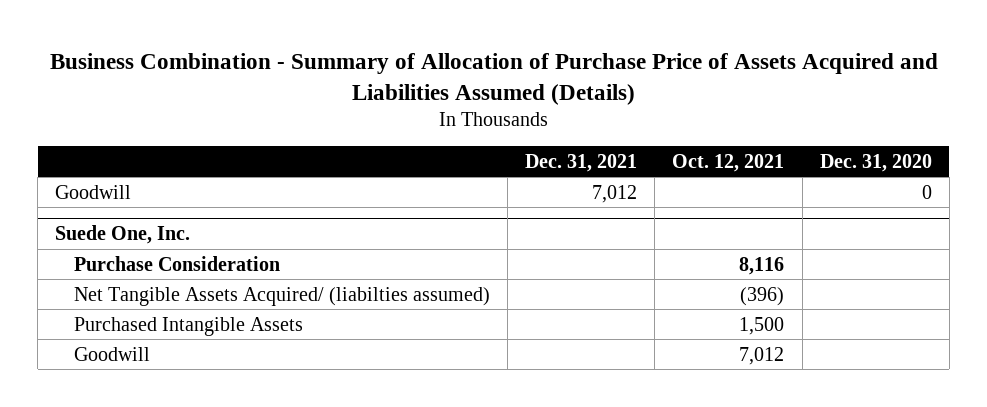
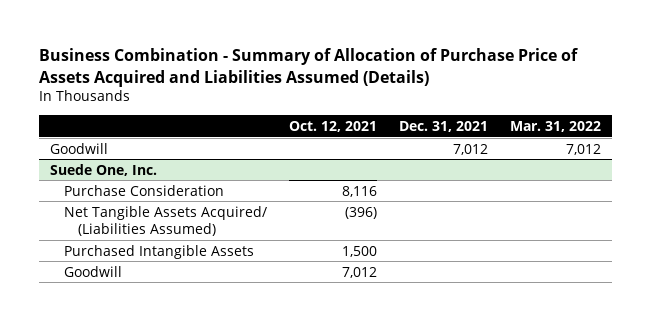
- | Dec. 31, 2021 | Oct. 12, 2021 | Dec. 31, 2020
+ | Oct. 12, 2021 | Dec. 31, 2021 | Mar. 31, 2022
@ Suede One, Inc.
- Net Tangible Assets Acquired/ (liabilties assumed) | | (396) |
+ Net Tangible Assets Acquired/ (Liabilities Assumed) | (396) | |

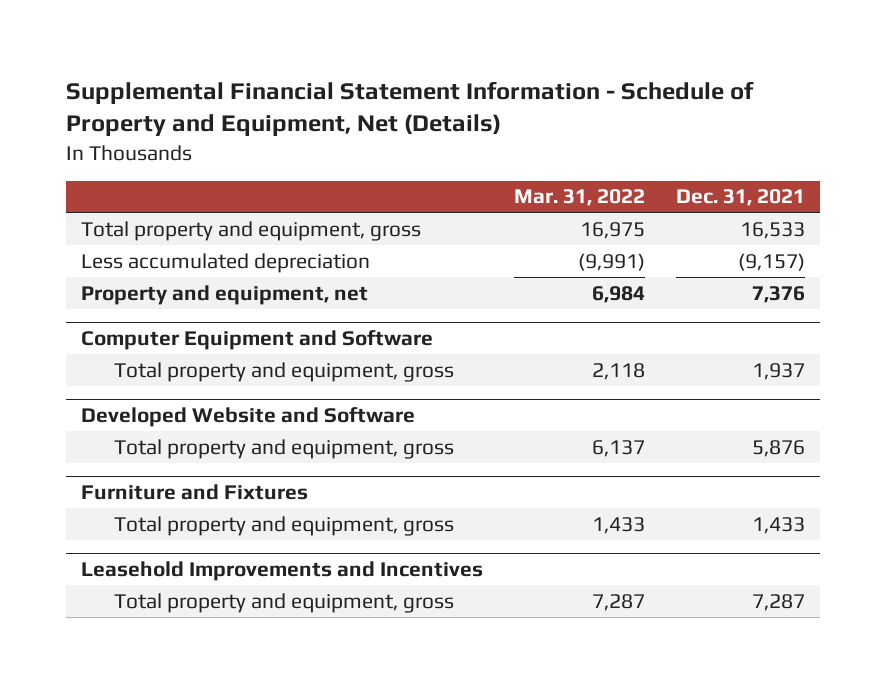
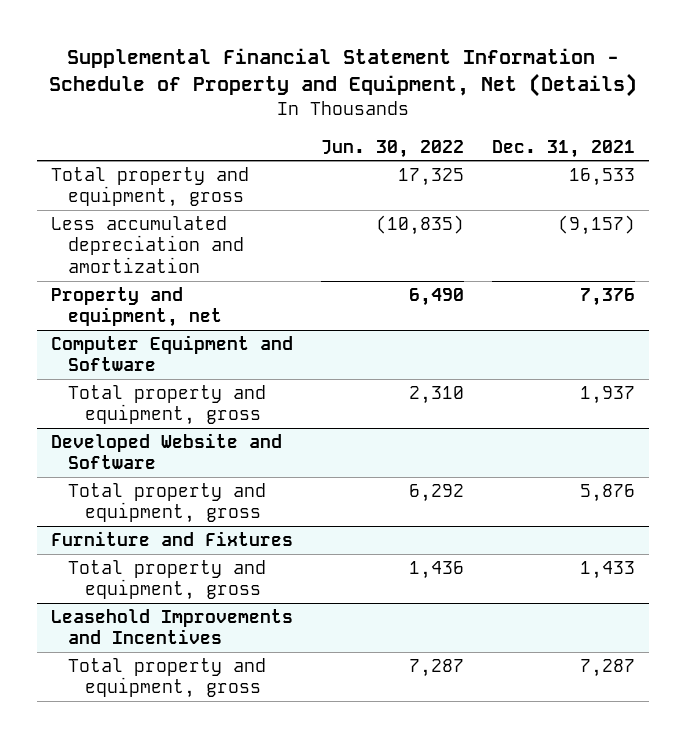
- | Mar. 31, 2022 | Dec. 31, 2021
+ | Jun. 30, 2022 | Dec. 31, 2021
- Less accumulated depreciation | (9,991) | (9,157)
+ Less accumulated depreciation and amortization | (10,835) | (9,157)

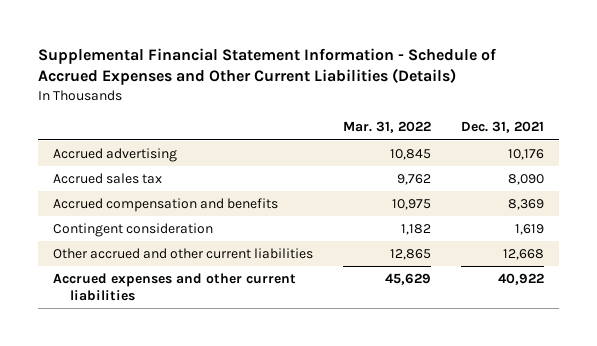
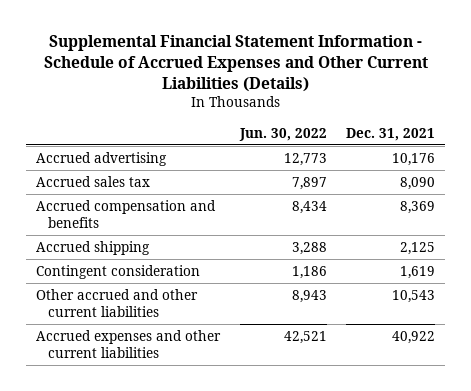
- | Mar. 31, 2022 | Dec. 31, 2021
+ | Jun. 30, 2022 | Dec. 31, 2021
+ Accrued shipping | 3,288 | 2,125
- Other accrued and other current liabilities | 12,865 | 12,668
+ Other accrued and other current liabilities | 8,943 | 10,543

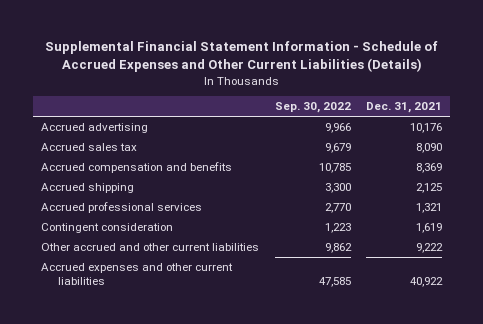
- | Jun. 30, 2022 | Dec. 31, 2021
+ | Sep. 30, 2022 | Dec. 31, 2021
+ Accrued professional services | 2,770 | 1,321
- Other accrued and other current liabilities | 8,943 | 10,543
+ Other accrued and other current liabilities | 9,862 | 9,222

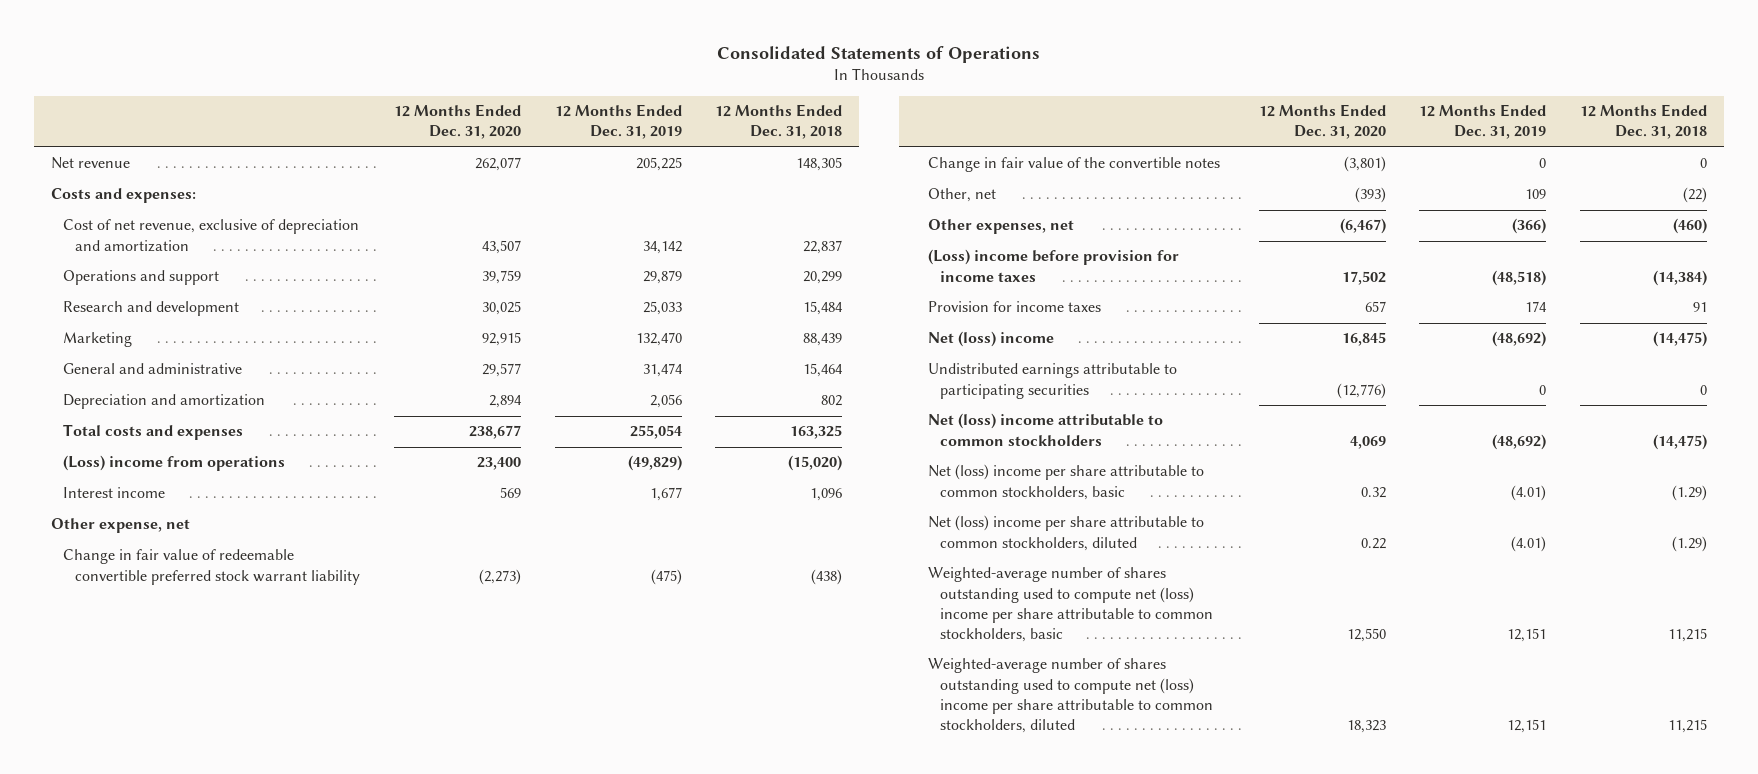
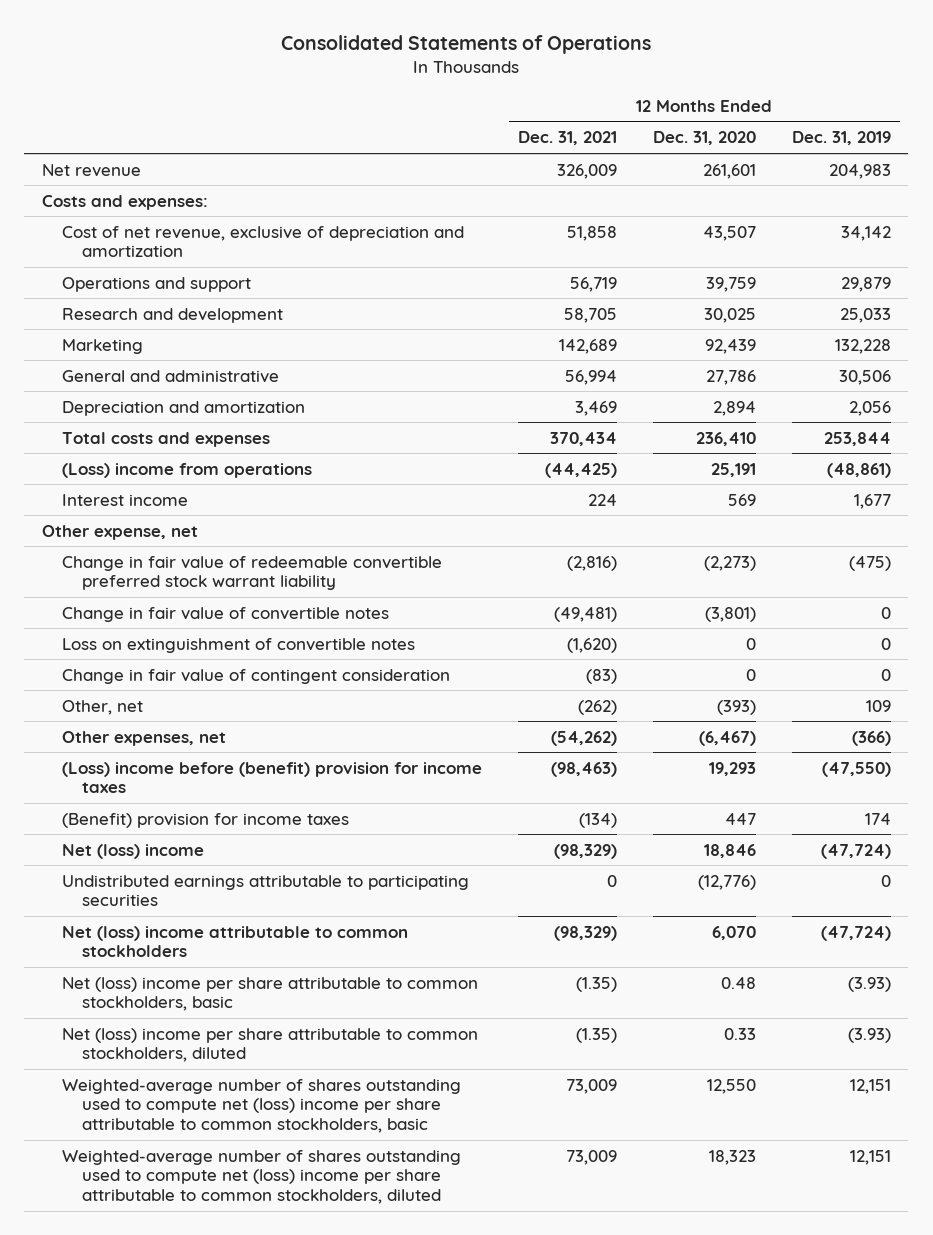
- | 12 Months Ended Dec. 31, 2020 | 12 Months Ended Dec. 31, 2019 | 12 Months Ended Dec. 31, 2018
+ | 12 Months Ended Dec. 31, 2021 | 12 Months Ended Dec. 31, 2020 | 12 Months Ended Dec. 31, 2019
- Net revenue | 262,077 | 205,225 | 148,305
+ Net revenue | 326,009 | 261,601 | 204,983
- Marketing | 92,915 | 132,470 | 88,439
- General and administrative | 29,577 | 31,474 | 15,464
+ Marketing | 142,689 | 92,439 | 132,228
+ General and administrative | 56,994 | 27,786 | 30,506
- Total costs and expenses | 238,677 | 255,054 | 163,325
- (Loss) income from operations | 23,400 | (49,829) | (15,020)
+ Total costs and expenses | 370,434 | 236,410 | 253,844
+ (Loss) income from operations | (44,425) | 25,191 | (48,861)
- Change in fair value of the convertible notes | (3,801) | 0 | 0
+ Change in fair value of convertible notes | (49,481) | (3,801) | 0
+ Loss on extinguishment of convertible notes | (1,620) | 0 | 0
+ Change in fair value of contingent consideration | (83) | 0 | 0
- (Loss) income before provision for income taxes | 17,502 | (48,518) | (14,384)
- Provision for income taxes | 657 | 174 | 91
- Net (loss) income | 16,845 | (48,692) | (14,475)
+ (Loss) income before (benefit) provision for income taxes | (98,463) | 19,293 | (47,550)
+ (Benefit) provision for income taxes | (134) | 447 | 174
+ Net (loss) income | (98,329) | 18,846 | (47,724)
- Net (loss) income attributable to common stockholders | 4,069 | (48,692) | (14,475)
- Net (loss) income per share attributable to common stockholders, basic | 0.32 | (4.01) | (1.29)
- Net (loss) income per share attributable to common stockholders, diluted | 0.22 | (4.01) | (1.29)
+ Net (loss) income attributable to common stockholders | (98,329) | 6,070 | (47,724)
+ Net (loss) income per share attributable to common stockholders, basic | (1.35) | 0.48 | (3.93)
+ Net (loss) income per share attributable to common stockholders, diluted | (1.35) | 0.33 | (3.93)

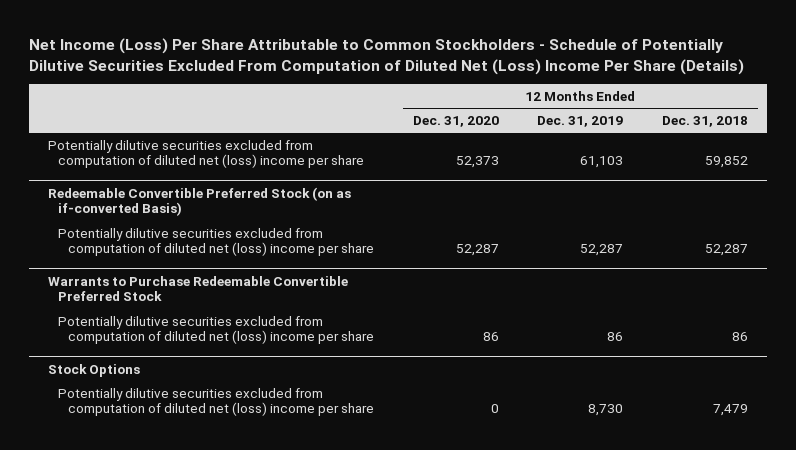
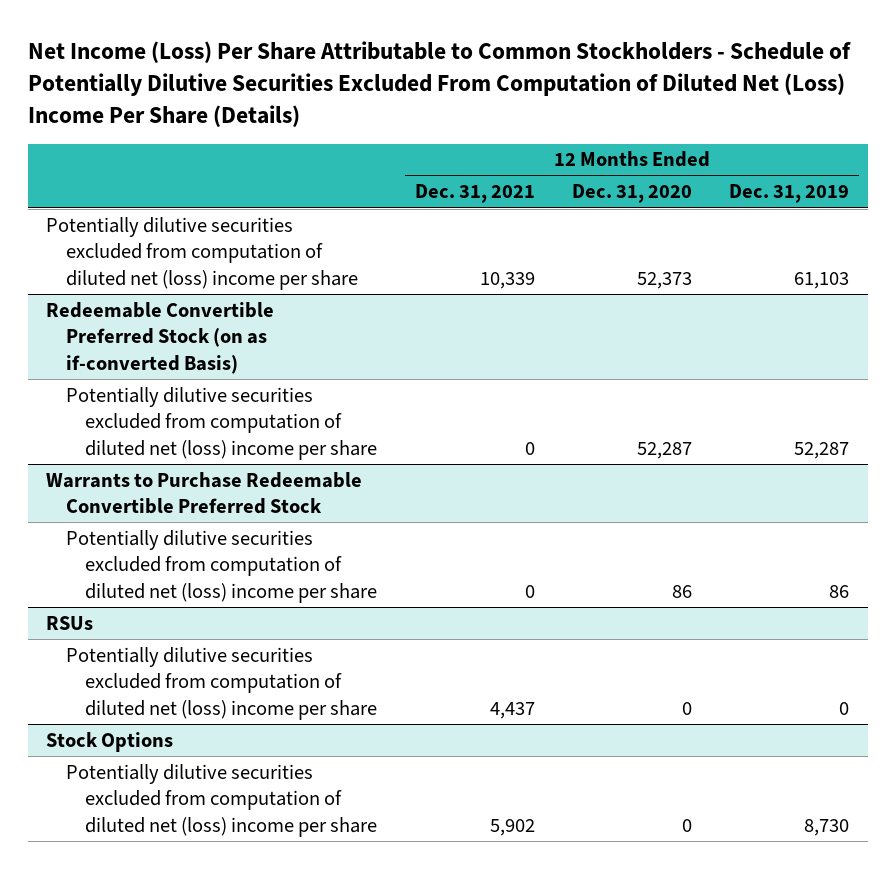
- | 12 Months Ended Dec. 31, 2020 | 12 Months Ended Dec. 31, 2019 | 12 Months Ended Dec. 31, 2018
+ | 12 Months Ended Dec. 31, 2021 | 12 Months Ended Dec. 31, 2020 | 12 Months Ended Dec. 31, 2019
+ RSUs
+ Potentially dilutive securities excluded from computation of diluted net (loss) income per share | 4,437 | 0 | 0

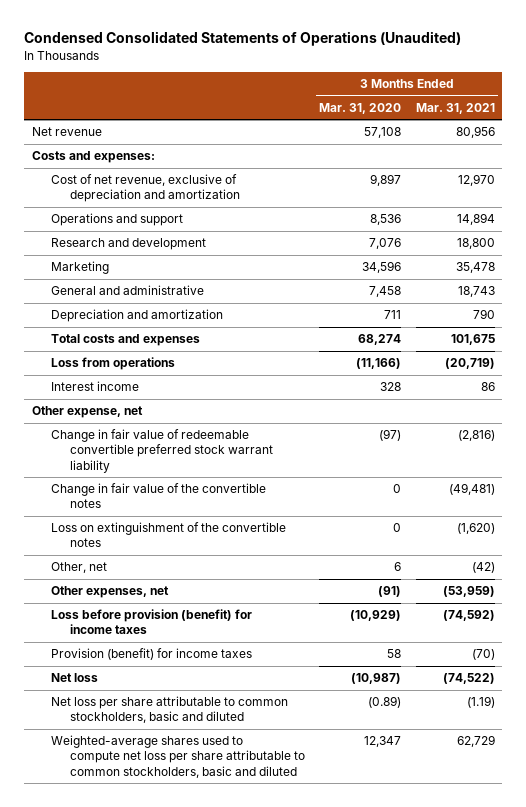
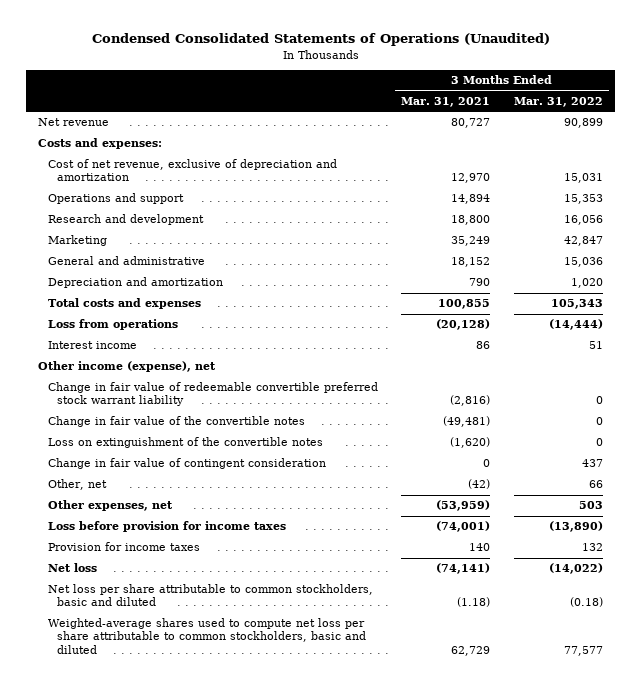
- | 3 Months Ended Mar. 31, 2020 | 3 Months Ended Mar. 31, 2021
+ | 3 Months Ended Mar. 31, 2021 | 3 Months Ended Mar. 31, 2022
- Net revenue | 57,108 | 80,956
+ Net revenue | 80,727 | 90,899
- Marketing | 34,596 | 35,478
- General and administrative | 7,458 | 18,743
+ Marketing | 35,249 | 42,847
+ General and administrative | 18,152 | 15,036
- Total costs and expenses | 68,274 | 101,675
- Loss from operations | (11,166) | (20,719)
+ Total costs and expenses | 100,855 | 105,343
+ Loss from operations | (20,128) | (14,444)
- Other expense, net
+ Other income (expense), net
+ Change in fair value of contingent consideration | 0 | 437
- Loss before provision (benefit) for income taxes | (10,929) | (74,592)
- Provision (benefit) for income taxes | 58 | (70)
- Net loss | (10,987) | (74,522)
- Net loss per share attributable to common stockholders, basic and diluted | (0.89) | (1.19)
+ Loss before provision for income taxes | (74,001) | (13,890)
+ Provision for income taxes | 140 | 132
+ Net loss | (74,141) | (14,022)
+ Net loss per share attributable to common stockholders, basic and diluted | (1.18) | (0.18)

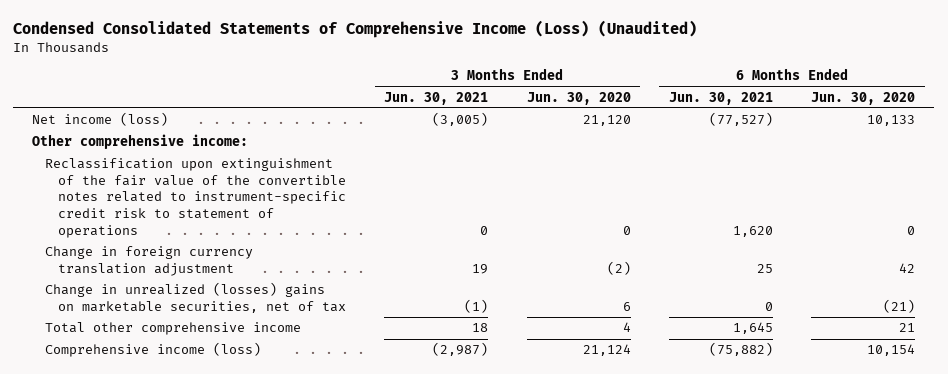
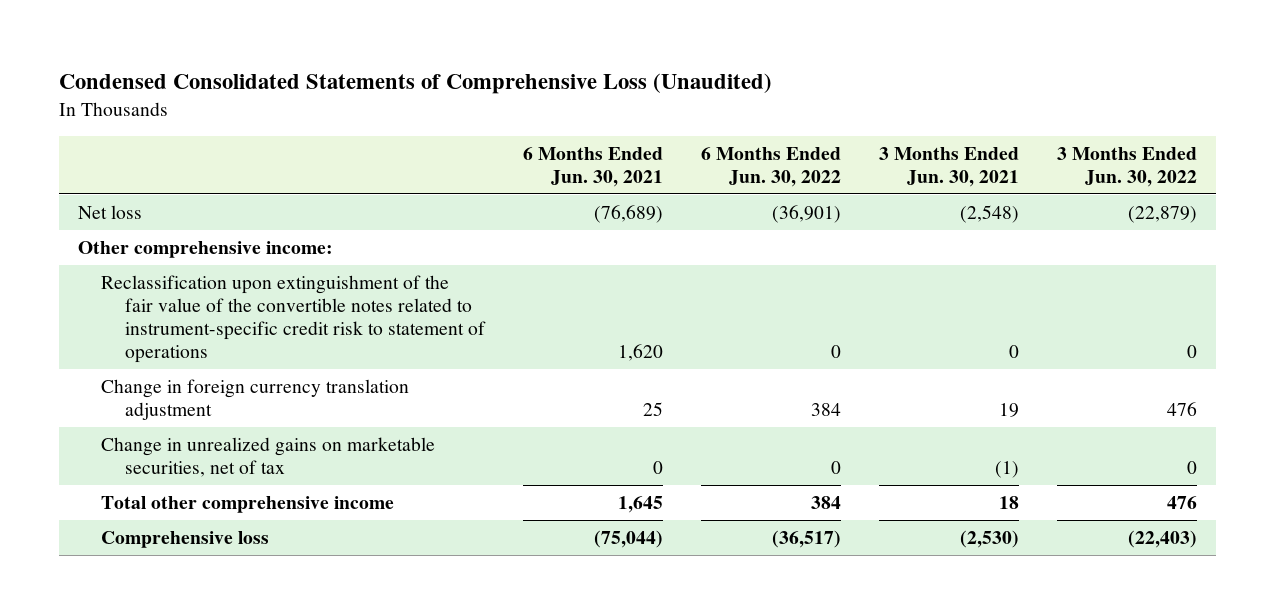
- Condensed Consolidated Statements of Comprehensive Income (Loss) (Unaudited)
+ Condensed Consolidated Statements of Comprehensive Loss (Unaudited)
- | 3 Months Ended Jun. 30, 2021 | 3 Months Ended Jun. 30, 2020 | 6 Months Ended Jun. 30, 2021 | 6 Months Ended Jun. 30, 2020
+ | 6 Months Ended Jun. 30, 2021 | 6 Months Ended Jun. 30, 2022 | 3 Months Ended Jun. 30, 2021 | 3 Months Ended Jun. 30, 2022
- Net income (loss) | (3,005) | 21,120 | (77,527) | 10,133
+ Net loss | (76,689) | (36,901) | (2,548) | (22,879)
- Change in unrealized (losses) gains on marketable securities, net of tax | (1) | 6 | 0 | (21)
+ Change in unrealized gains on marketable securities, net of tax | 0 | 0 | (1) | 0
- Comprehensive income (loss) | (2,987) | 21,124 | (75,882) | 10,154
+ Comprehensive loss | (75,044) | (36,517) | (2,530) | (22,403)

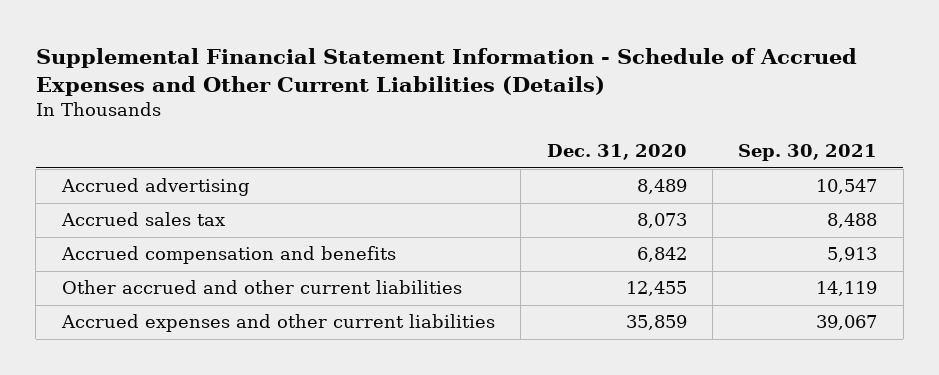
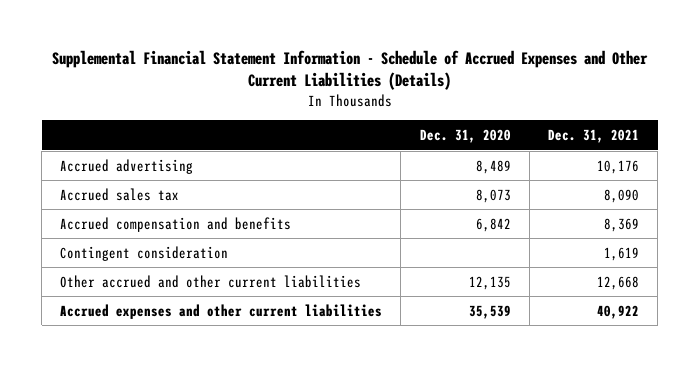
- | Dec. 31, 2020 | Sep. 30, 2021
+ | Dec. 31, 2020 | Dec. 31, 2021
- Other accrued and other current liabilities | 12,455 | 14,119
- Accrued expenses and other current liabilities | 35,859 | 39,067
+ Contingent consideration | | 1,619
+ Other accrued and other current liabilities | 12,135 | 12,668
+ Accrued expenses and other current liabilities | 35,539 | 40,922

